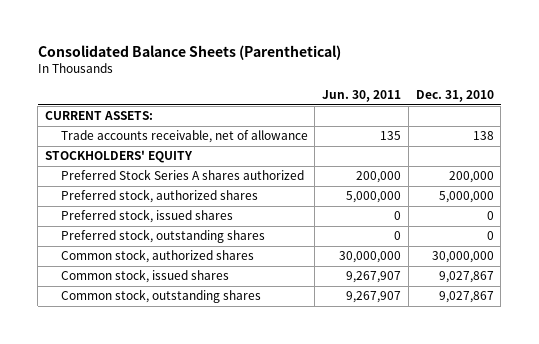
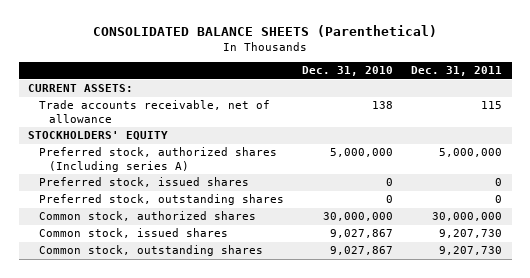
- Consolidated Balance Sheets (Parenthetical)
+ CONSOLIDATED BALANCE SHEETS (Parenthetical)
- | Jun. 30, 2011 | Dec. 31, 2010
+ | Dec. 31, 2010 | Dec. 31, 2011
- Preferred Stock Series A shares authorized | 200,000 | 200,000
- Preferred stock, authorized shares | 5,000,000 | 5,000,000
+ Preferred stock, authorized shares (Including series A) | 5,000,000 | 5,000,000

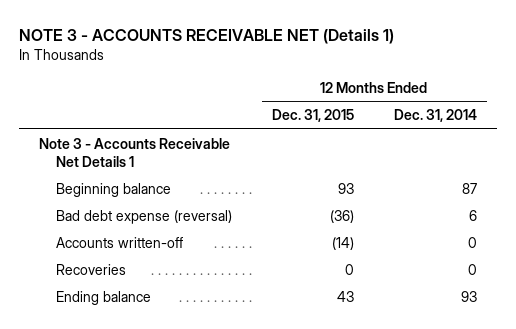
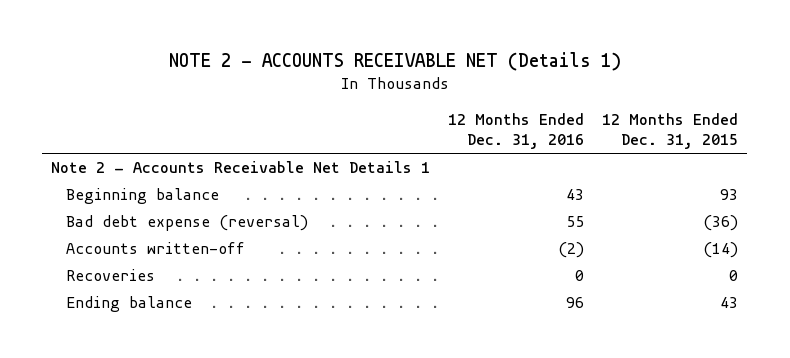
- NOTE 3 - ACCOUNTS RECEIVABLE NET (Details 1)
+ NOTE 2 - ACCOUNTS RECEIVABLE NET (Details 1)
- | 12 Months Ended Dec. 31, 2015 | 12 Months Ended Dec. 31, 2014
+ | 12 Months Ended Dec. 31, 2016 | 12 Months Ended Dec. 31, 2015
- Note 3 - Accounts Receivable Net Details 1
+ Note 2 - Accounts Receivable Net Details 1

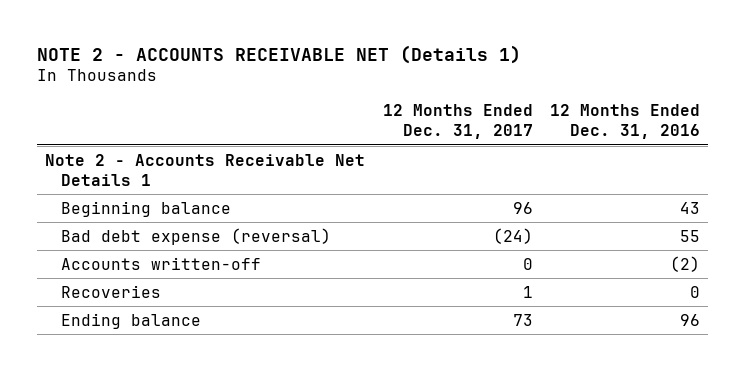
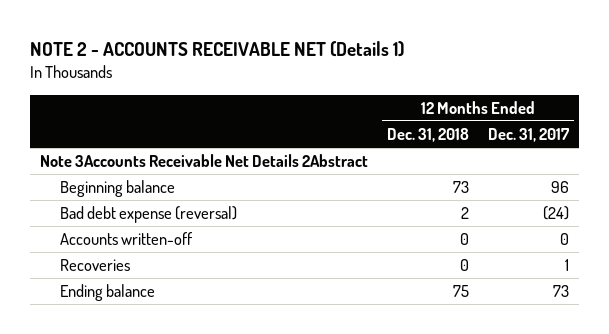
- | 12 Months Ended Dec. 31, 2017 | 12 Months Ended Dec. 31, 2016
+ | 12 Months Ended Dec. 31, 2018 | 12 Months Ended Dec. 31, 2017
- Note 2 - Accounts Receivable Net Details 1
+ Note 3Accounts Receivable Net Details 2Abstract

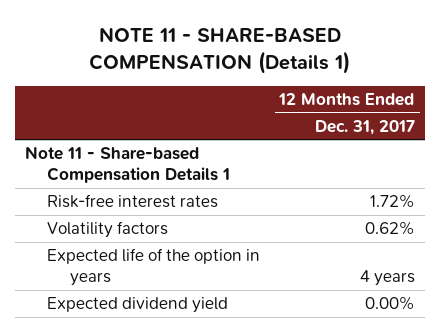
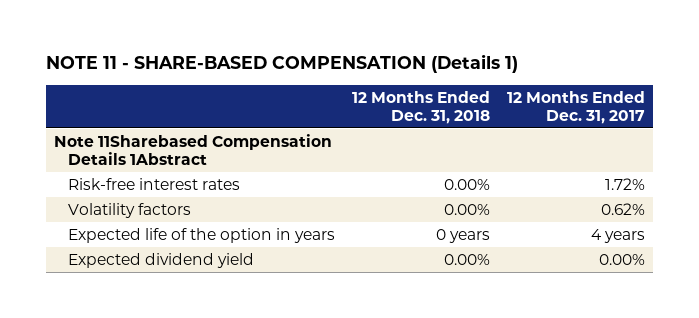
- | 12 Months Ended Dec. 31, 2017
+ | 12 Months Ended Dec. 31, 2018 | 12 Months Ended Dec. 31, 2017
- Note 11 - Share-based Compensation Details 1
+ Note 11Sharebased Compensation Details 1Abstract

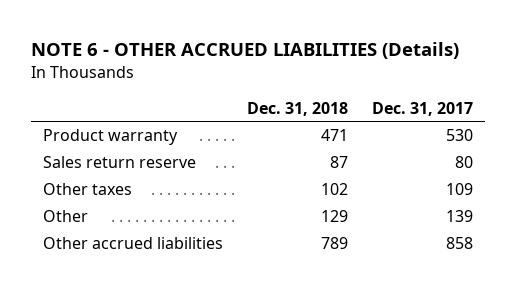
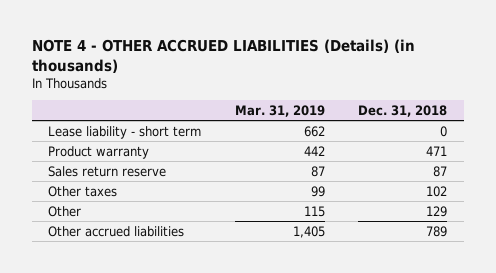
- NOTE 6 - OTHER ACCRUED LIABILITIES (Details)
+ NOTE 4 - OTHER ACCRUED LIABILITIES (Details) (in thousands)
- | Dec. 31, 2018 | Dec. 31, 2017
+ | Mar. 31, 2019 | Dec. 31, 2018
+ Lease liability - short term | 662 | 0

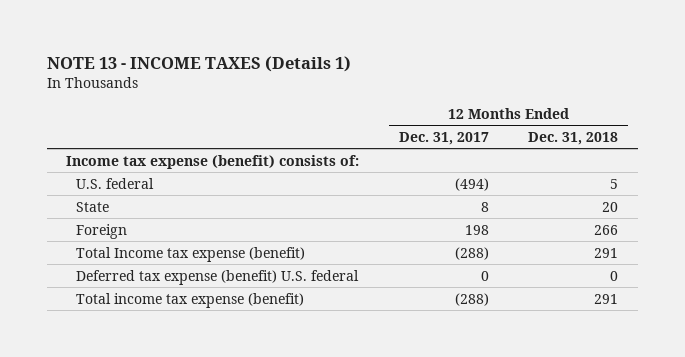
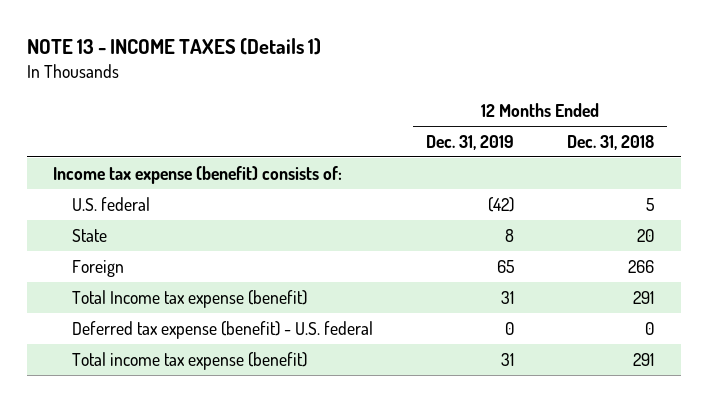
- | 12 Months Ended Dec. 31, 2017 | 12 Months Ended Dec. 31, 2018
+ | 12 Months Ended Dec. 31, 2019 | 12 Months Ended Dec. 31, 2018
- Deferred tax expense (benefit) U.S. federal | 0 | 0
+ Deferred tax expense (benefit) - U.S. federal | 0 | 0

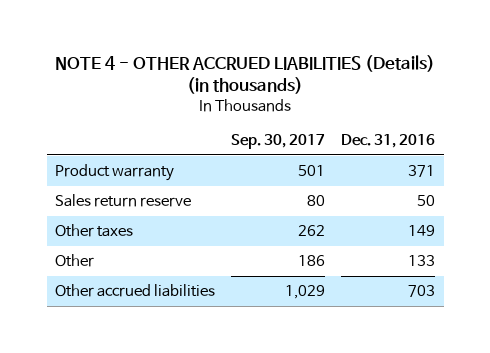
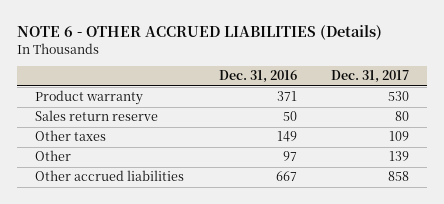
- NOTE 4 - OTHER ACCRUED LIABILITIES (Details) (in thousands)
+ NOTE 6 - OTHER ACCRUED LIABILITIES (Details)
- | Sep. 30, 2017 | Dec. 31, 2016
+ | Dec. 31, 2016 | Dec. 31, 2017
- Other | 186 | 133
- Other accrued liabilities | 1,029 | 703
+ Other | 97 | 139
+ Other accrued liabilities | 667 | 858

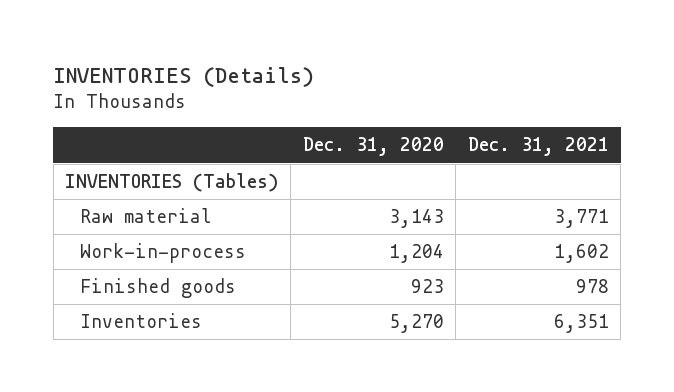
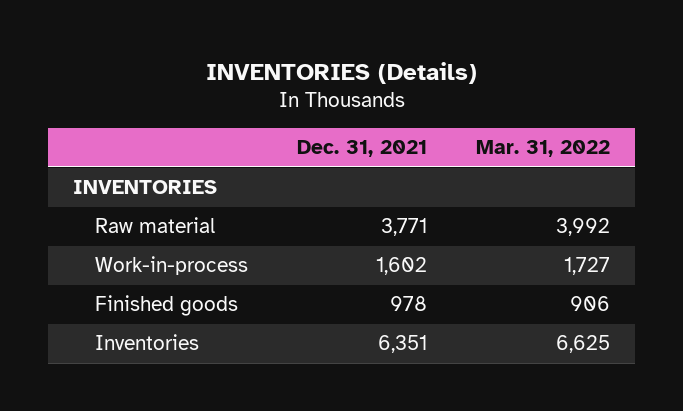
- | Dec. 31, 2020 | Dec. 31, 2021
+ | Dec. 31, 2021 | Mar. 31, 2022
- INVENTORIES (Tables)
+ INVENTORIES

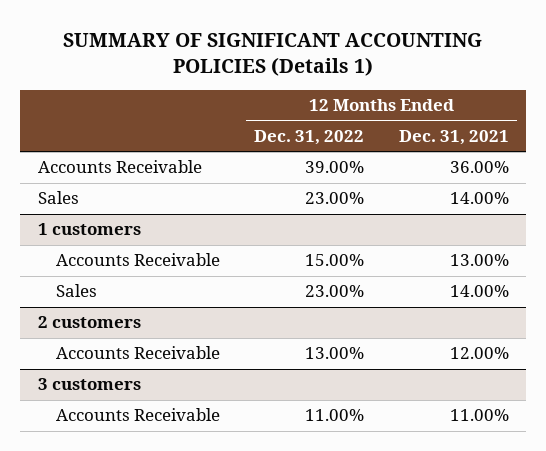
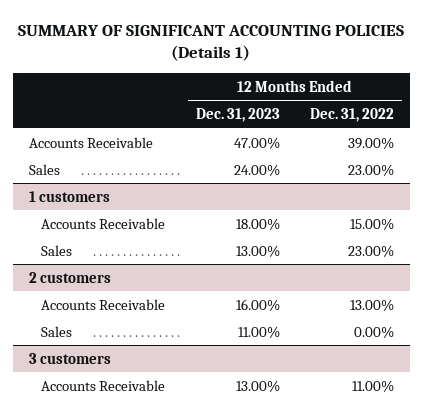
- | 12 Months Ended Dec. 31, 2022 | 12 Months Ended Dec. 31, 2021
+ | 12 Months Ended Dec. 31, 2023 | 12 Months Ended Dec. 31, 2022
@ 2 customers
+ Sales | 11.00% | 0.00%

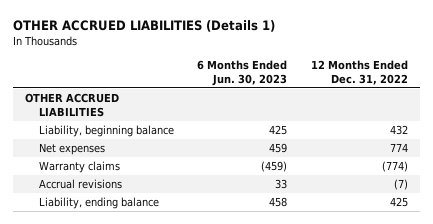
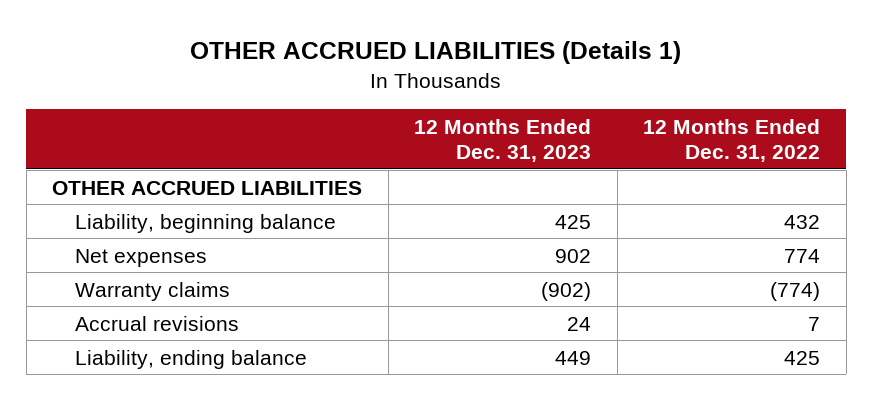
- | 6 Months Ended Jun. 30, 2023 | 12 Months Ended Dec. 31, 2022
+ | 12 Months Ended Dec. 31, 2023 | 12 Months Ended Dec. 31, 2022
- Accrual revisions | 33 | (7)
+ Accrual revisions | 24 | 7

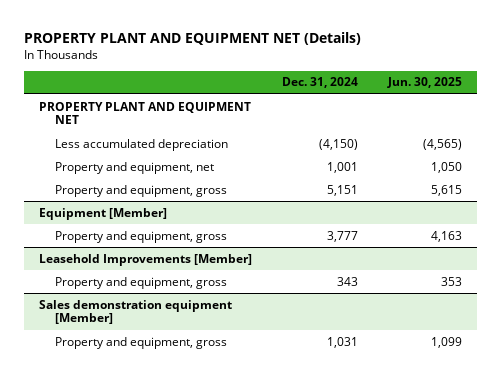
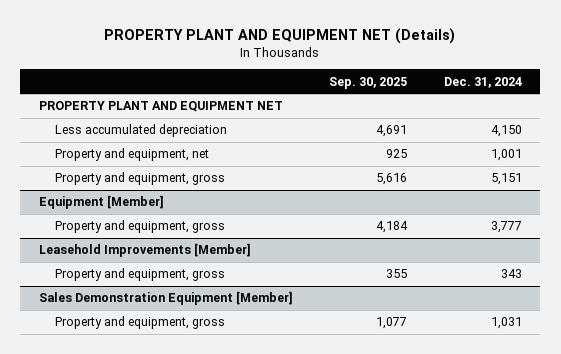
- | Dec. 31, 2024 | Jun. 30, 2025
+ | Sep. 30, 2025 | Dec. 31, 2024
- Less accumulated depreciation | (4,150) | (4,565)
+ Less accumulated depreciation | 4,691 | 4,150
- Sales demonstration equipment [Member]
+ Sales Demonstration Equipment [Member]

